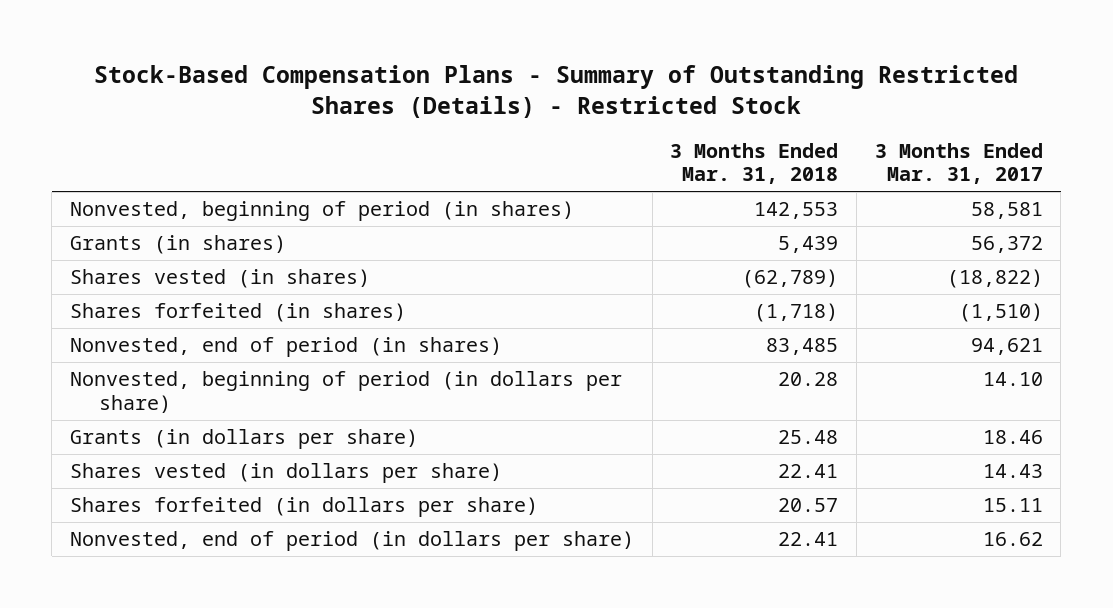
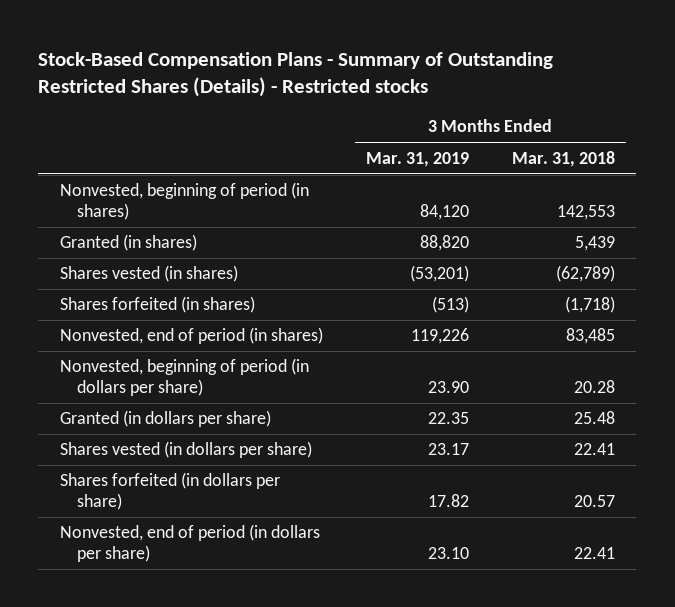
- Stock-Based Compensation Plans - Summary of Outstanding Restricted Shares (Details) - Restricted Stock
+ Stock-Based Compensation Plans - Summary of Outstanding Restricted Shares (Details) - Restricted stocks
- | 3 Months Ended Mar. 31, 2018 | 3 Months Ended Mar. 31, 2017
+ | 3 Months Ended Mar. 31, 2019 | 3 Months Ended Mar. 31, 2018
- Grants (in shares) | 5,439 | 56,372
+ Granted (in shares) | 88,820 | 5,439
- Grants (in dollars per share) | 25.48 | 18.46
+ Granted (in dollars per share) | 22.35 | 25.48

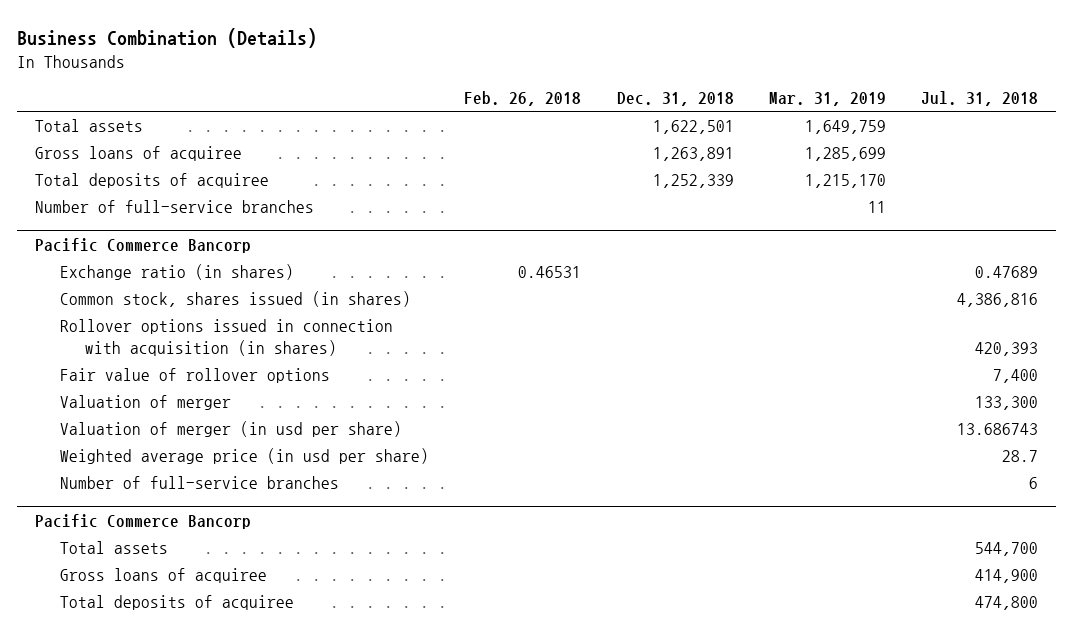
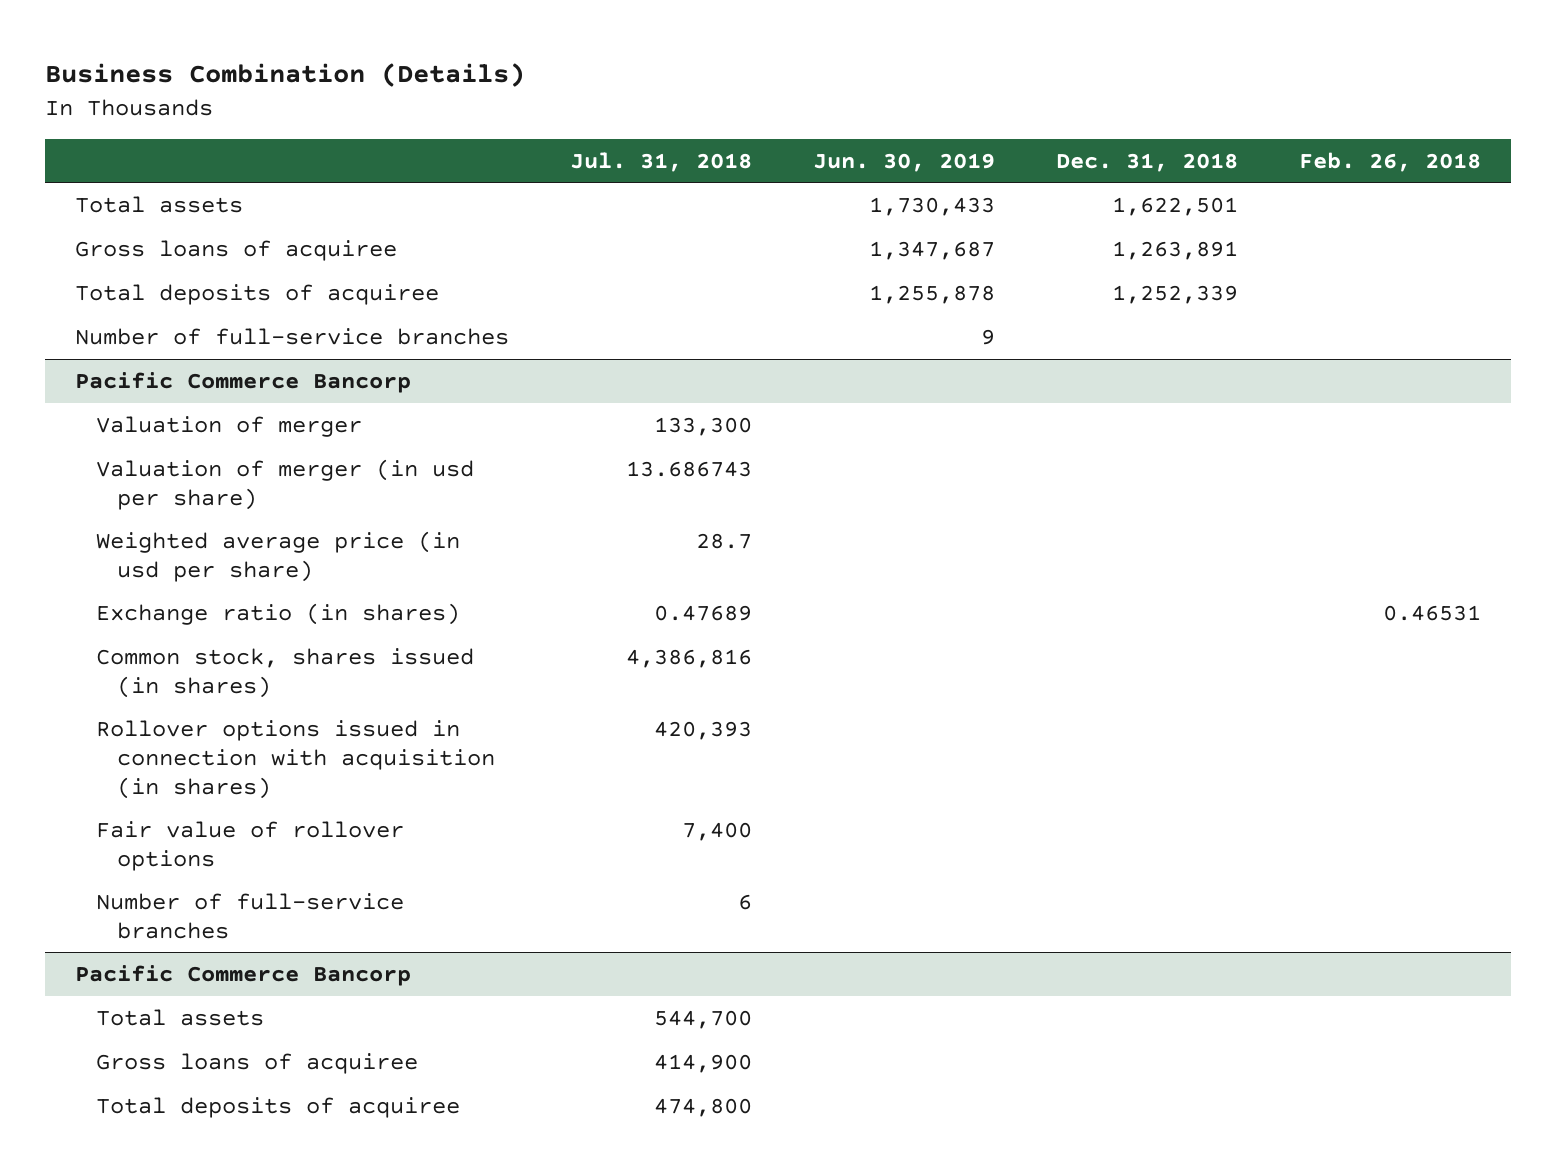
- | Feb. 26, 2018 | Dec. 31, 2018 | Mar. 31, 2019 | Jul. 31, 2018
+ | Jul. 31, 2018 | Jun. 30, 2019 | Dec. 31, 2018 | Feb. 26, 2018
@ Pacific Commerce Bancorp
moved up: Valuation of merger | 133,300 | | |
moved up: Valuation of merger (in usd per share) | 13.686743 | | |
moved up: Weighted average price (in usd per share) | 28.7 | | |

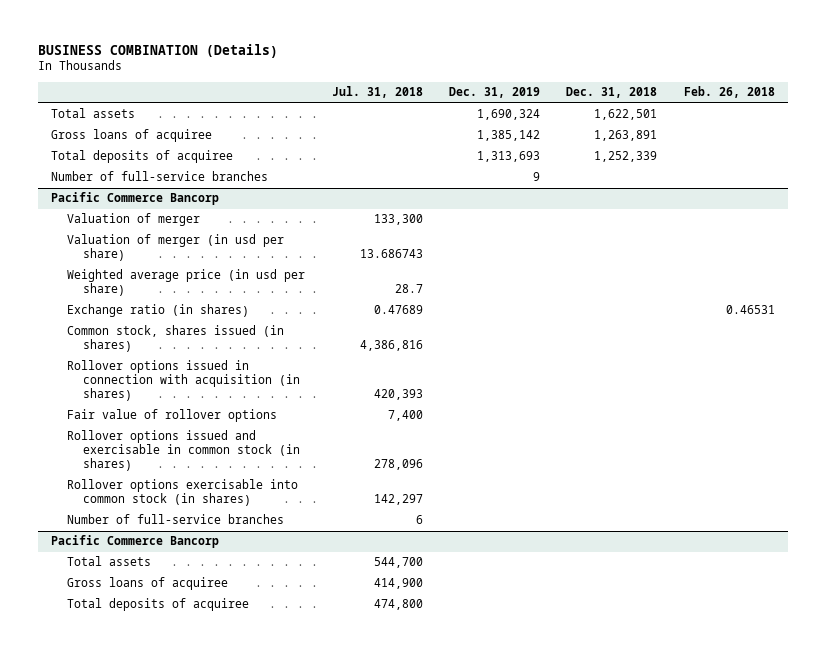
- Business Combination (Details)
+ BUSINESS COMBINATION (Details)
- | Jul. 31, 2018 | Jun. 30, 2019 | Dec. 31, 2018 | Feb. 26, 2018
+ | Jul. 31, 2018 | Dec. 31, 2019 | Dec. 31, 2018 | Feb. 26, 2018
@ Pacific Commerce Bancorp
+ Rollover options issued and exercisable in common stock (in shares) | 278,096 | | |
+ Rollover options exercisable into common stock (in shares) | 142,297 | | |

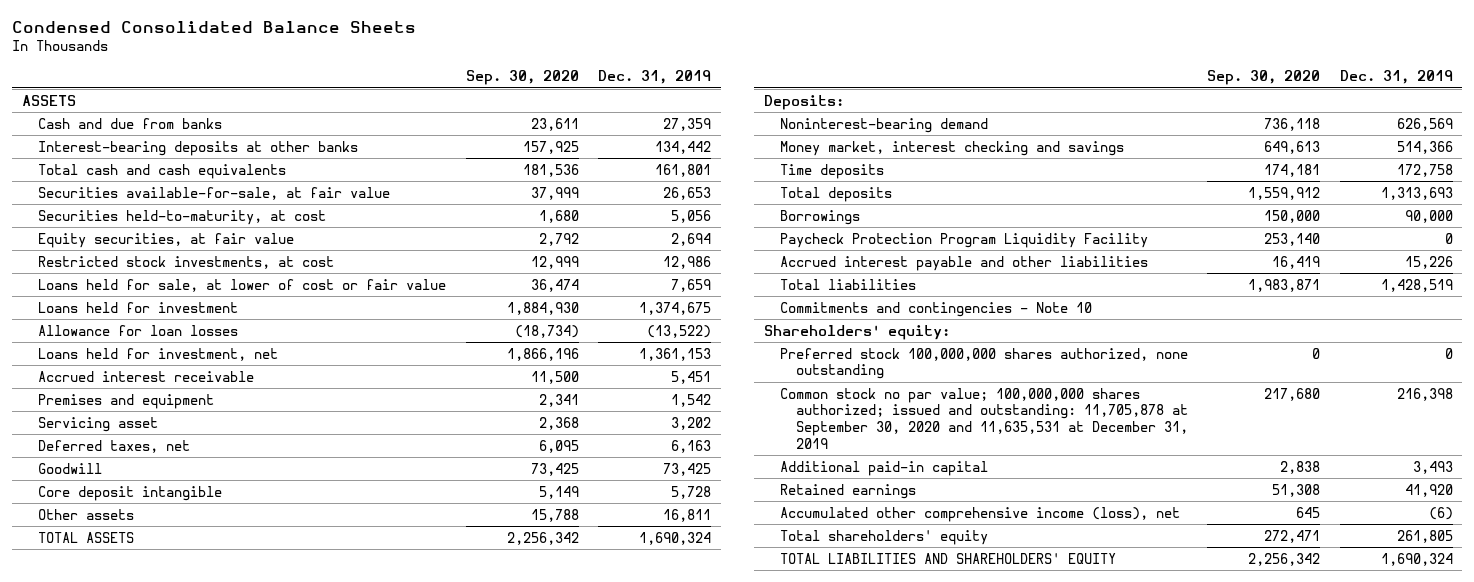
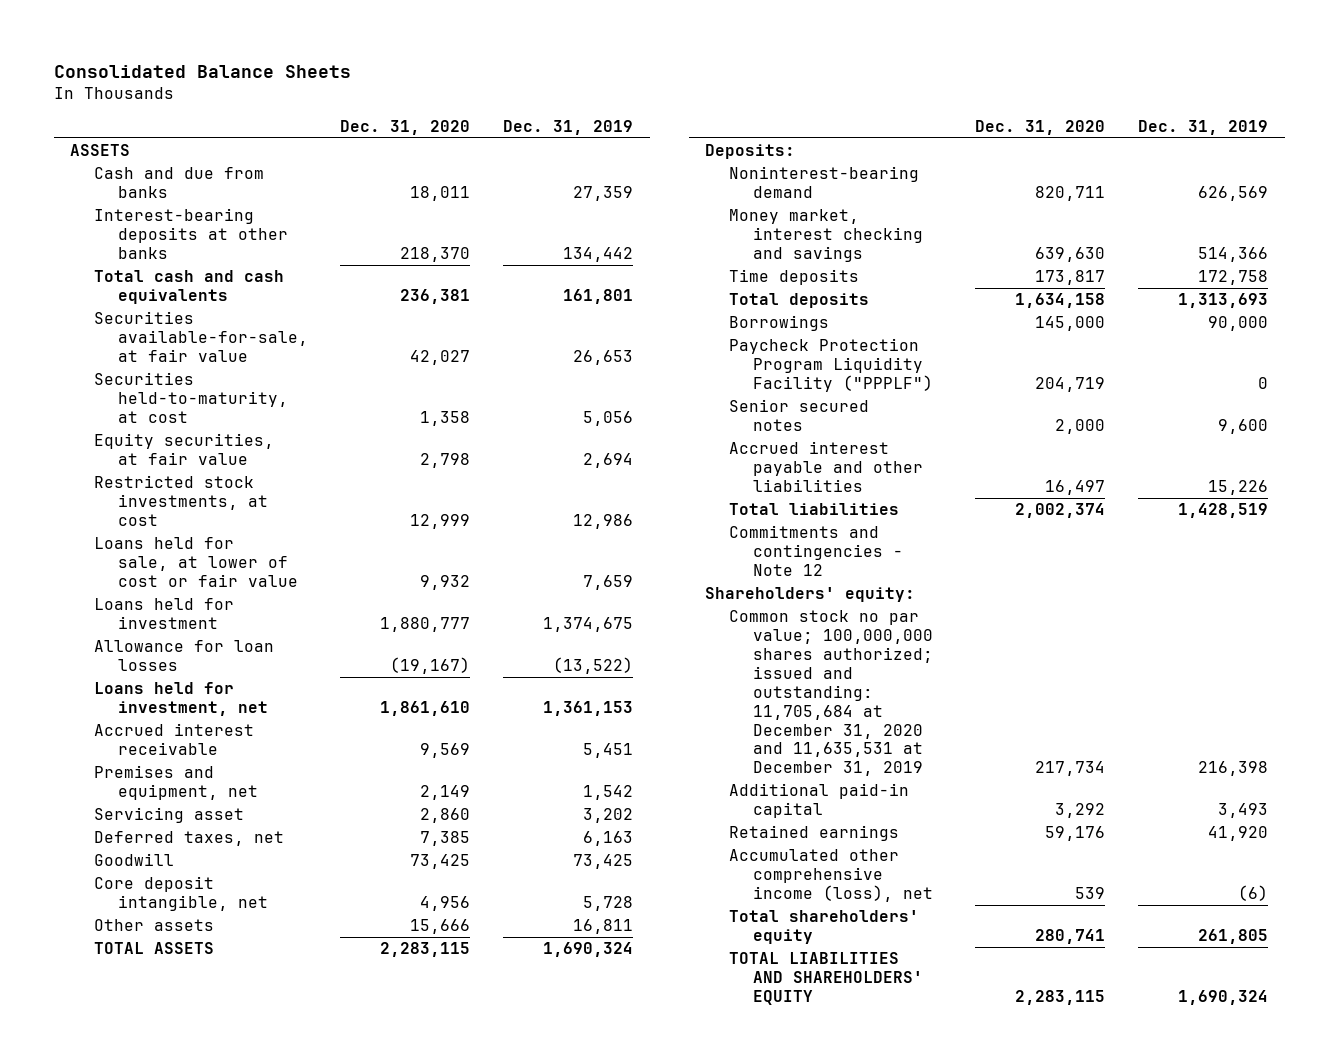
- Condensed Consolidated Balance Sheets
+ Consolidated Balance Sheets
- | Sep. 30, 2020 | Dec. 31, 2019
+ | Dec. 31, 2020 | Dec. 31, 2019
- Premises and equipment | 2,341 | 1,542
+ Premises and equipment, net | 2,149 | 1,542
- Core deposit intangible | 5,149 | 5,728
+ Core deposit intangible, net | 4,956 | 5,728
- Paycheck Protection Program Liquidity Facility | 253,140 | 0
+ Paycheck Protection Program Liquidity Facility ("PPPLF") | 204,719 | 0
+ Senior secured notes | 2,000 | 9,600
- Commitments and contingencies - Note 10
+ Commitments and contingencies - Note 12
- Preferred stock 100,000,000 shares authorized, none outstanding | 0 | 0
- Common stock no par value; 100,000,000 shares authorized; issued and outstanding: 11,705,878 at September 30, 2020 and 11,635,531 at December 31, 2019 | 217,680 | 216,398
+ Common stock no par value; 100,000,000 shares authorized; issued and outstanding: 11,705,684 at December 31, 2020 and 11,635,531 at December 31, 2019 | 217,734 | 216,398

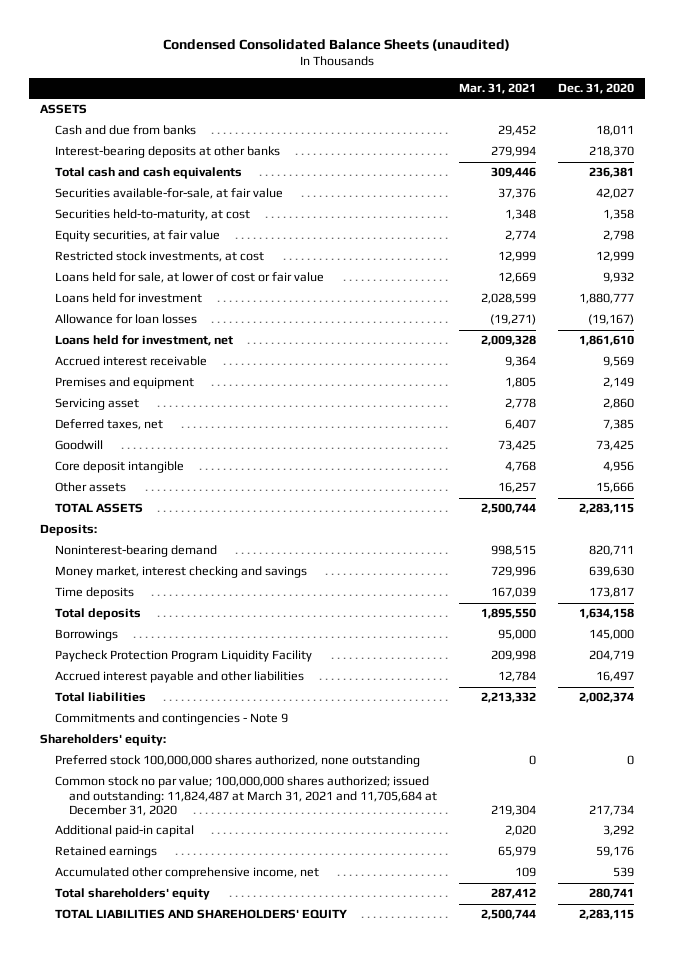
- Consolidated Balance Sheets
+ Condensed Consolidated Balance Sheets (unaudited)
- | Dec. 31, 2020 | Dec. 31, 2019
+ | Mar. 31, 2021 | Dec. 31, 2020
- Premises and equipment, net | 2,149 | 1,542
+ Premises and equipment | 1,805 | 2,149
- Core deposit intangible, net | 4,956 | 5,728
+ Core deposit intangible | 4,768 | 4,956
- Paycheck Protection Program Liquidity Facility ("PPPLF") | 204,719 | 0
- Senior secured notes | 2,000 | 9,600
+ Paycheck Protection Program Liquidity Facility | 209,998 | 204,719
- Commitments and contingencies - Note 12
+ Commitments and contingencies - Note 9
- Common stock no par value; 100,000,000 shares authorized; issued and outstanding: 11,705,684 at December 31, 2020 and 11,635,531 at December 31, 2019 | 217,734 | 216,398
+ Preferred stock 100,000,000 shares authorized, none outstanding | 0 | 0
+ Common stock no par value; 100,000,000 shares authorized; issued and outstanding: 11,824,487 at March 31, 2021 and 11,705,684 at December 31, 2020 | 219,304 | 217,734
- Accumulated other comprehensive income (loss), net | 539 | (6)
+ Accumulated other comprehensive income, net | 109 | 539

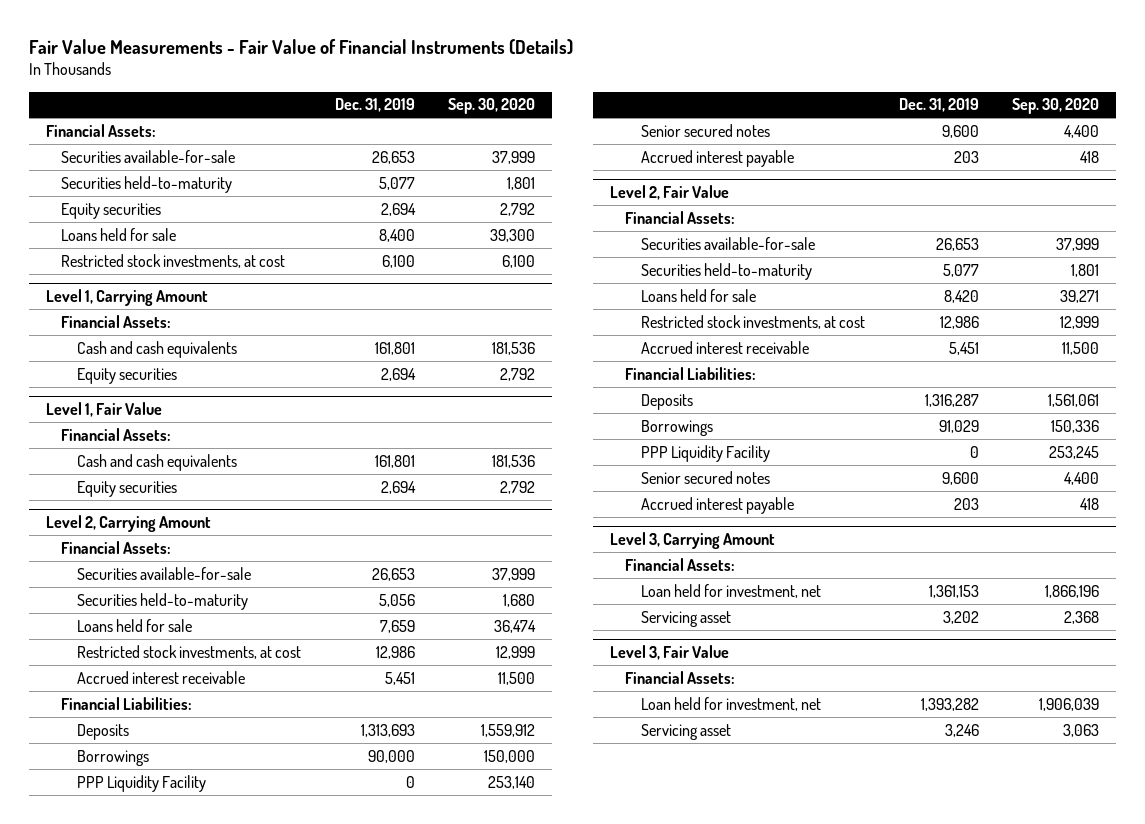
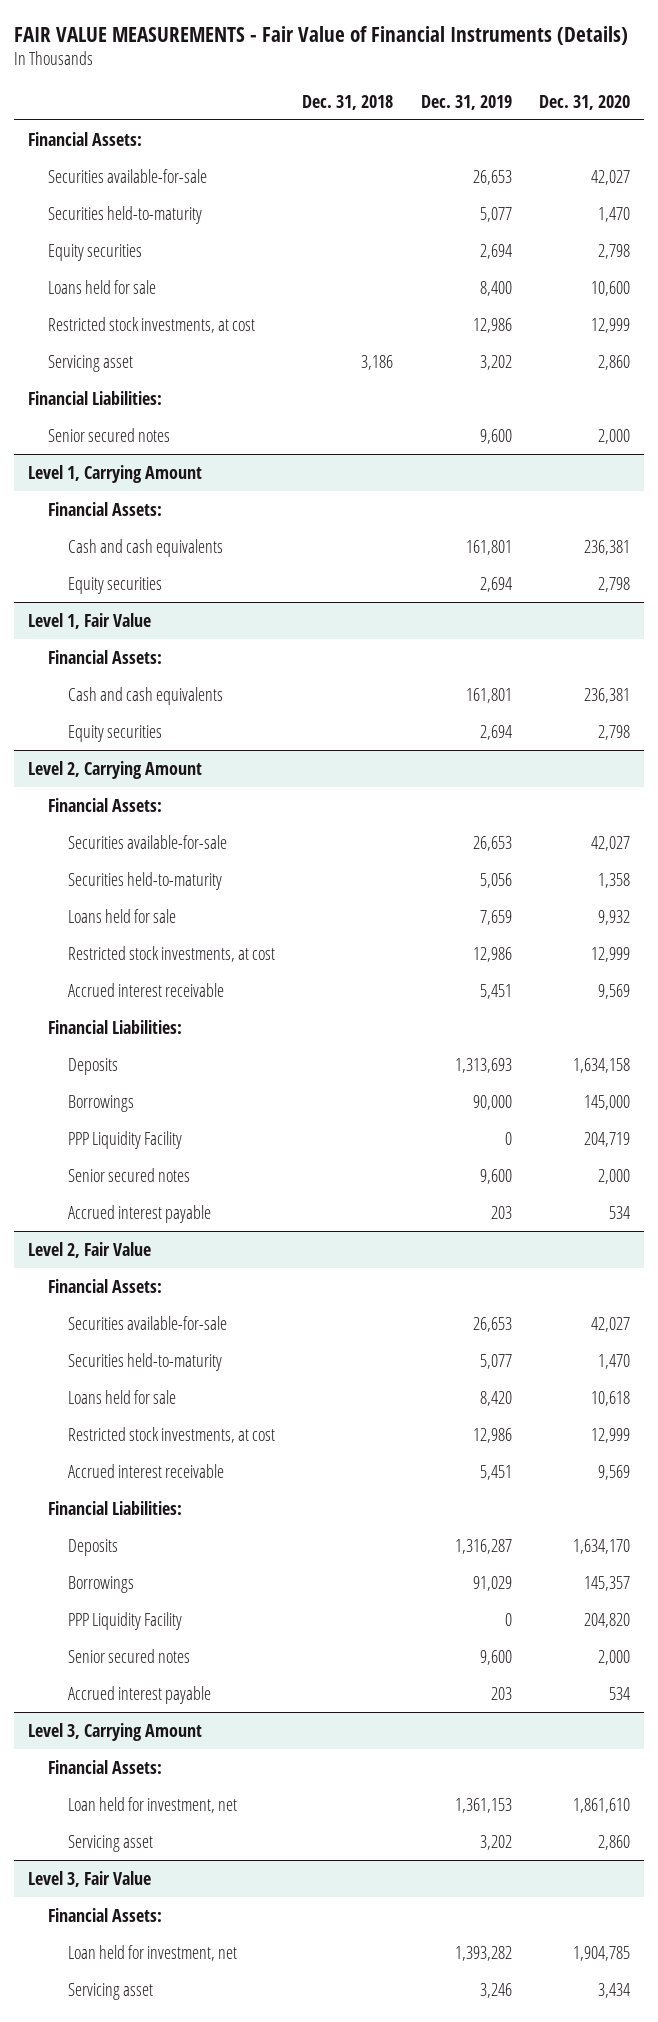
- Fair Value Measurements - Fair Value of Financial Instruments (Details)
+ FAIR VALUE MEASUREMENTS - Fair Value of Financial Instruments (Details)
- | Dec. 31, 2019 | Sep. 30, 2020
+ | Dec. 31, 2018 | Dec. 31, 2019 | Dec. 31, 2020
- Restricted stock investments, at cost | 6,100 | 6,100
+ Restricted stock investments, at cost | | 12,986 | 12,999
+ Servicing asset | 3,186 | 3,202 | 2,860
+ Financial Liabilities:
+ Senior secured notes | | 9,600 | 2,000

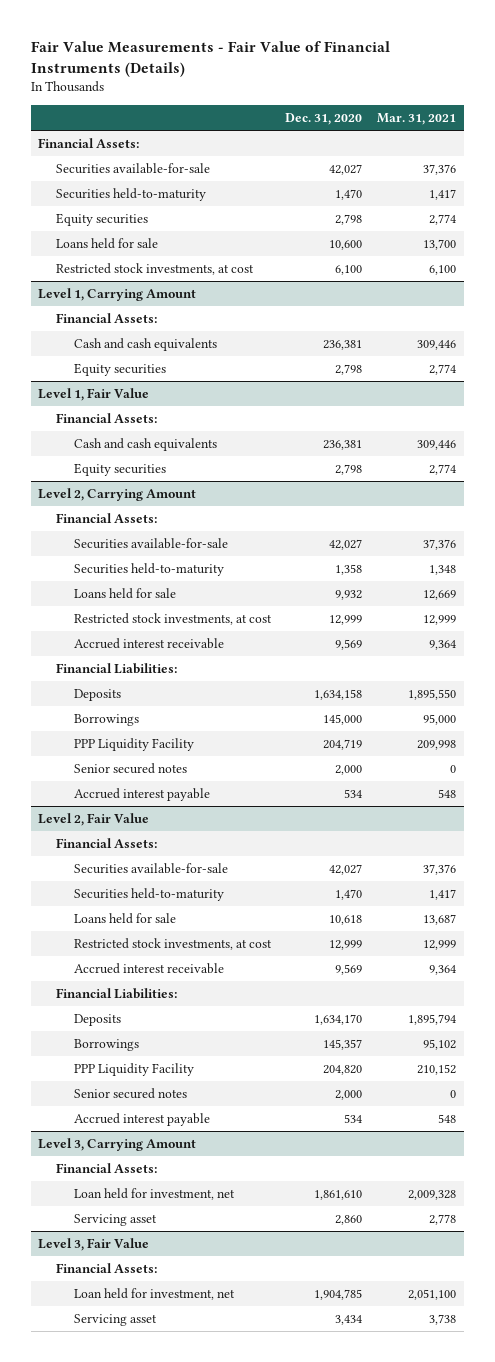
- FAIR VALUE MEASUREMENTS - Fair Value of Financial Instruments (Details)
+ Fair Value Measurements - Fair Value of Financial Instruments (Details)
- | Dec. 31, 2018 | Dec. 31, 2019 | Dec. 31, 2020
+ | Dec. 31, 2020 | Mar. 31, 2021
- Restricted stock investments, at cost | | 12,986 | 12,999
- Servicing asset | 3,186 | 3,202 | 2,860
- Financial Liabilities:
- Senior secured notes | | 9,600 | 2,000
+ Restricted stock investments, at cost | 6,100 | 6,100

